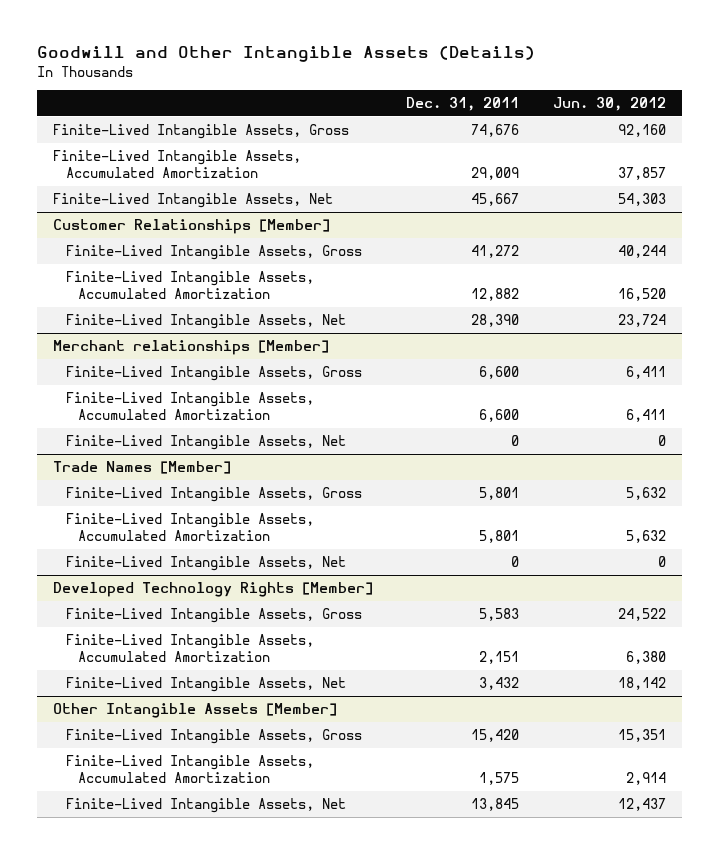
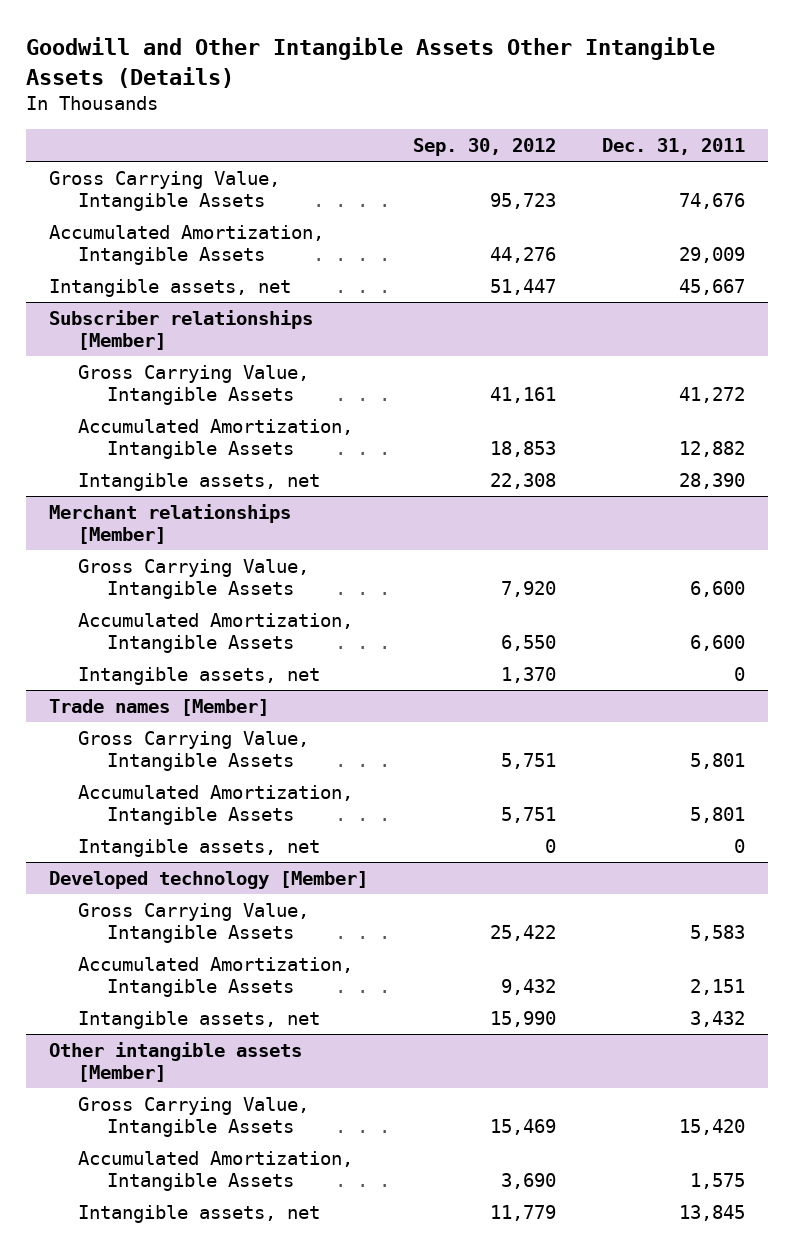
- Goodwill and Other Intangible Assets (Details)
+ Goodwill and Other Intangible Assets Other Intangible Assets (Details)
- | Dec. 31, 2011 | Jun. 30, 2012
+ | Sep. 30, 2012 | Dec. 31, 2011
- Finite-Lived Intangible Assets, Gross | 74,676 | 92,160
- Finite-Lived Intangible Assets, Accumulated Amortization | 29,009 | 37,857
- Finite-Lived Intangible Assets, Net | 45,667 | 54,303
- Customer Relationships [Member]
- Finite-Lived Intangible Assets, Gross | 41,272 | 40,244
- Finite-Lived Intangible Assets, Accumulated Amortization | 12,882 | 16,520
- Finite-Lived Intangible Assets, Net | 28,390 | 23,724
+ Gross Carrying Value, Intangible Assets | 95,723 | 74,676
+ Accumulated Amortization, Intangible Assets | 44,276 | 29,009
+ Intangible assets, net | 51,447 | 45,667
+ Subscriber relationships [Member]
+ Gross Carrying Value, Intangible Assets | 41,161 | 41,272
+ Accumulated Amortization, Intangible Assets | 18,853 | 12,882
+ Intangible assets, net | 22,308 | 28,390
@ Merchant relationships [Member]
- Finite-Lived Intangible Assets, Gross | 6,600 | 6,411
- Finite-Lived Intangible Assets, Accumulated Amortization | 6,600 | 6,411
- Finite-Lived Intangible Assets, Net | 0 | 0
- Trade Names [Member]
- Finite-Lived Intangible Assets, Gross | 5,801 | 5,632
- Finite-Lived Intangible Assets, Accumulated Amortization | 5,801 | 5,632
- Finite-Lived Intangible Assets, Net | 0 | 0
- Developed Technology Rights [Member]
- Finite-Lived Intangible Assets, Gross | 5,583 | 24,522
- Finite-Lived Intangible Assets, Accumulated Amortization | 2,151 | 6,380
- Finite-Lived Intangible Assets, Net | 3,432 | 18,142
- Other Intangible Assets [Member]
- Finite-Lived Intangible Assets, Gross | 15,420 | 15,351
- Finite-Lived Intangible Assets, Accumulated Amortization | 1,575 | 2,914
- Finite-Lived Intangible Assets, Net | 13,845 | 12,437
@ Merchant relationships [Member]
+ Gross Carrying Value, Intangible Assets | 7,920 | 6,600
+ Accumulated Amortization, Intangible Assets | 6,550 | 6,600
+ Intangible assets, net | 1,370 | 0
+ Trade names [Member]
+ Gross Carrying Value, Intangible Assets | 5,751 | 5,801
+ Accumulated Amortization, Intangible Assets | 5,751 | 5,801
+ Intangible assets, net | 0 | 0
+ Developed technology [Member]
+ Gross Carrying Value, Intangible Assets | 25,422 | 5,583
+ Accumulated Amortization, Intangible Assets | 9,432 | 2,151
+ Intangible assets, net | 15,990 | 3,432
+ Other intangible assets [Member]
+ Gross Carrying Value, Intangible Assets | 15,469 | 15,420
+ Accumulated Amortization, Intangible Assets | 3,690 | 1,575
+ Intangible assets, net | 11,779 | 13,845

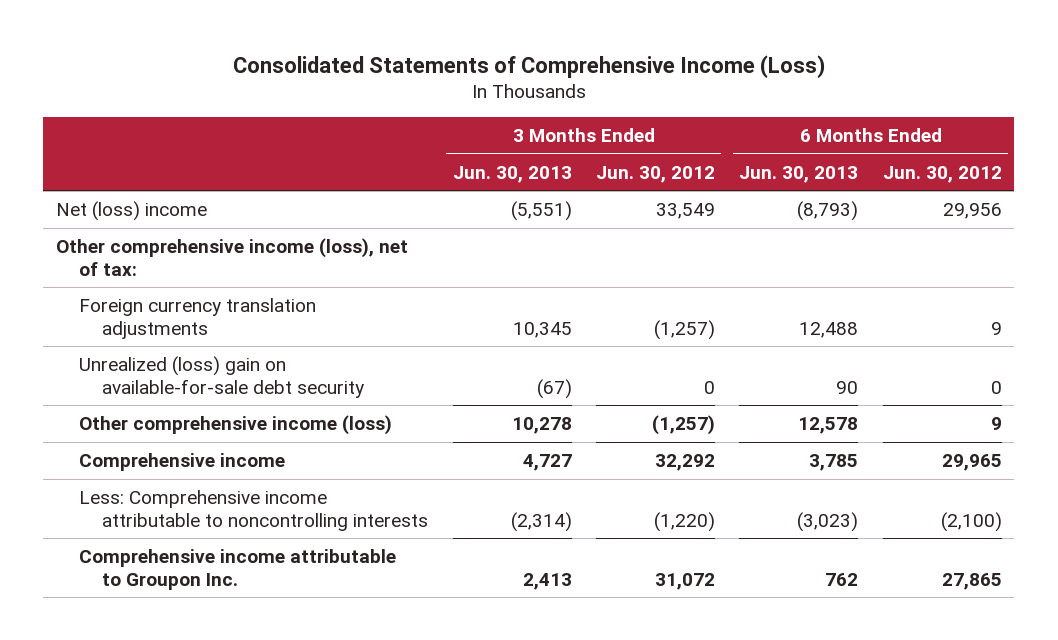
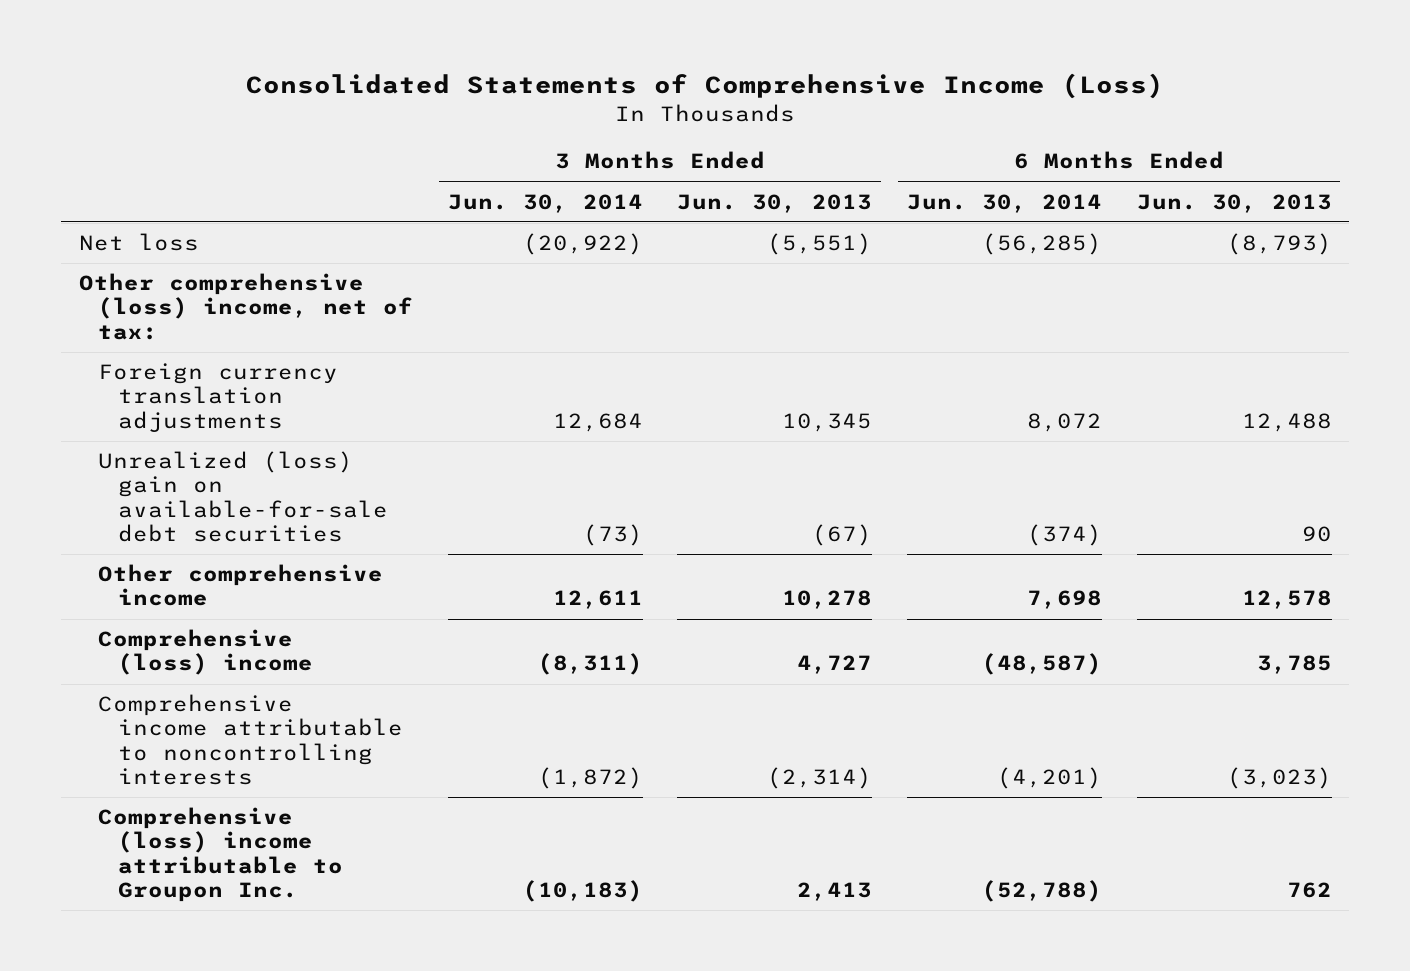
- | 3 Months Ended Jun. 30, 2013 | 3 Months Ended Jun. 30, 2012 | 6 Months Ended Jun. 30, 2013 | 6 Months Ended Jun. 30, 2012
+ | 3 Months Ended Jun. 30, 2014 | 3 Months Ended Jun. 30, 2013 | 6 Months Ended Jun. 30, 2014 | 6 Months Ended Jun. 30, 2013
- Net (loss) income | (5,551) | 33,549 | (8,793) | 29,956
- Other comprehensive income (loss), net of tax:
+ Net loss | (20,922) | (5,551) | (56,285) | (8,793)
+ Other comprehensive (loss) income, net of tax:
- Unrealized (loss) gain on available-for-sale debt security | (67) | 0 | 90 | 0
- Other comprehensive income (loss) | 10,278 | (1,257) | 12,578 | 9
- Comprehensive income | 4,727 | 32,292 | 3,785 | 29,965
- Less: Comprehensive income attributable to noncontrolling interests | (2,314) | (1,220) | (3,023) | (2,100)
- Comprehensive income attributable to Groupon Inc. | 2,413 | 31,072 | 762 | 27,865
+ Unrealized (loss) gain on available-for-sale debt securities | (73) | (67) | (374) | 90
+ Other comprehensive income | 12,611 | 10,278 | 7,698 | 12,578
+ Comprehensive (loss) income | (8,311) | 4,727 | (48,587) | 3,785
+ Comprehensive income attributable to noncontrolling interests | (1,872) | (2,314) | (4,201) | (3,023)
+ Comprehensive (loss) income attributable to Groupon Inc. | (10,183) | 2,413 | (52,788) | 762

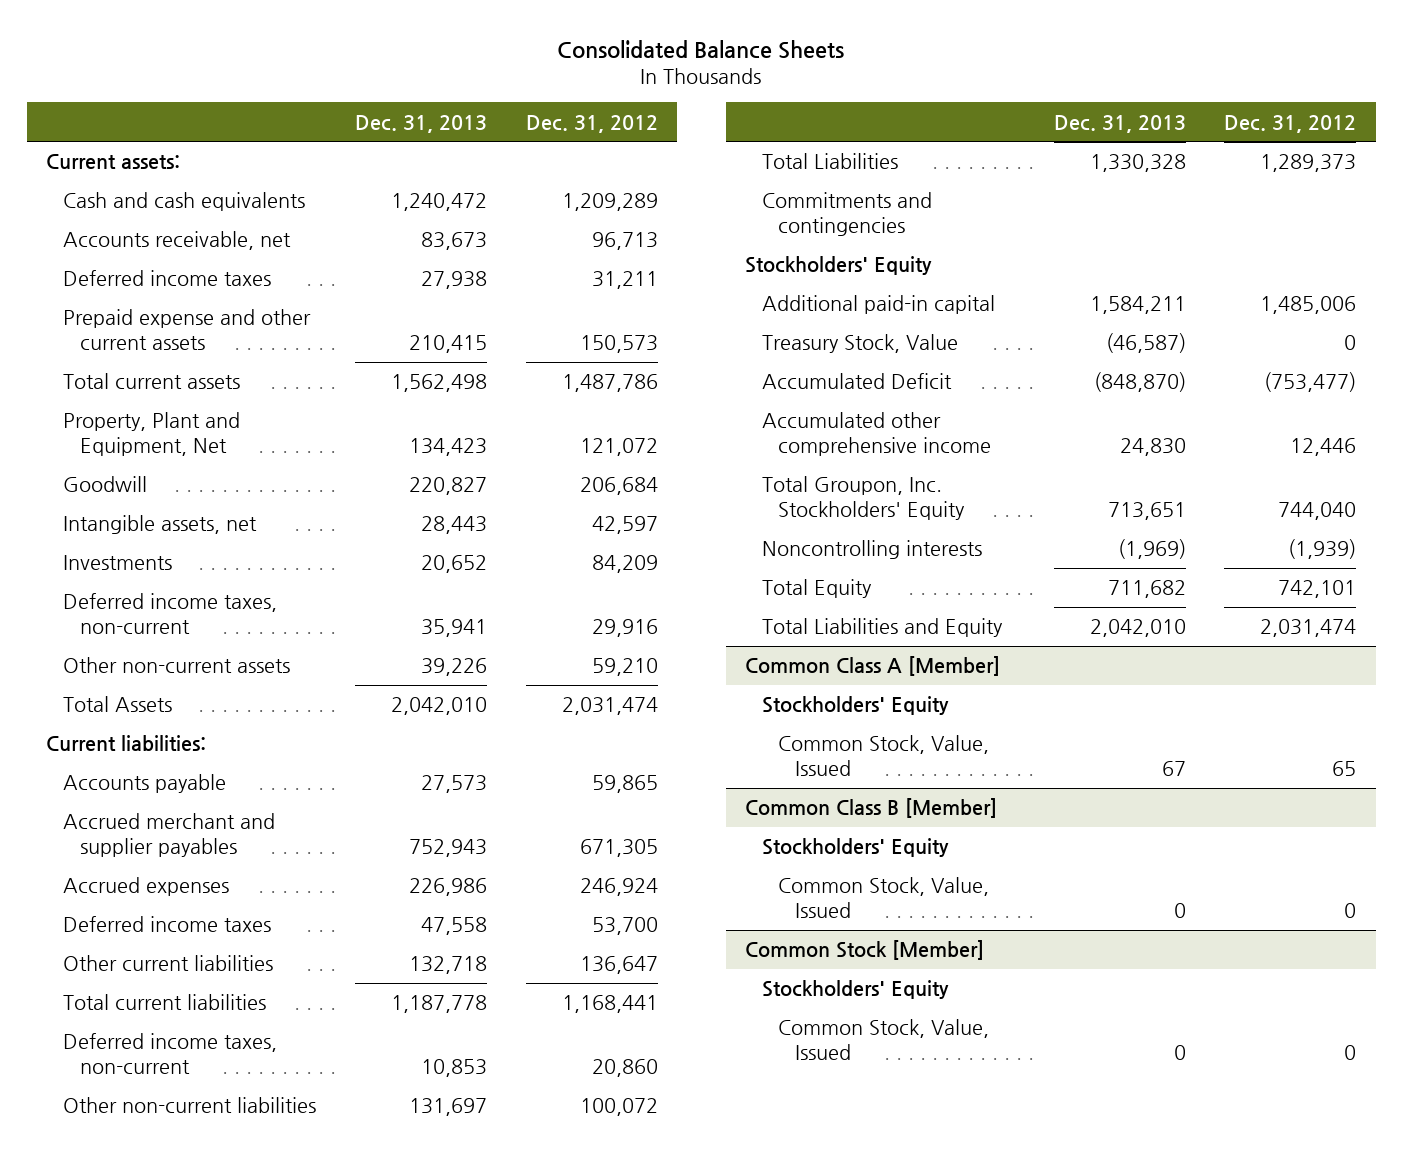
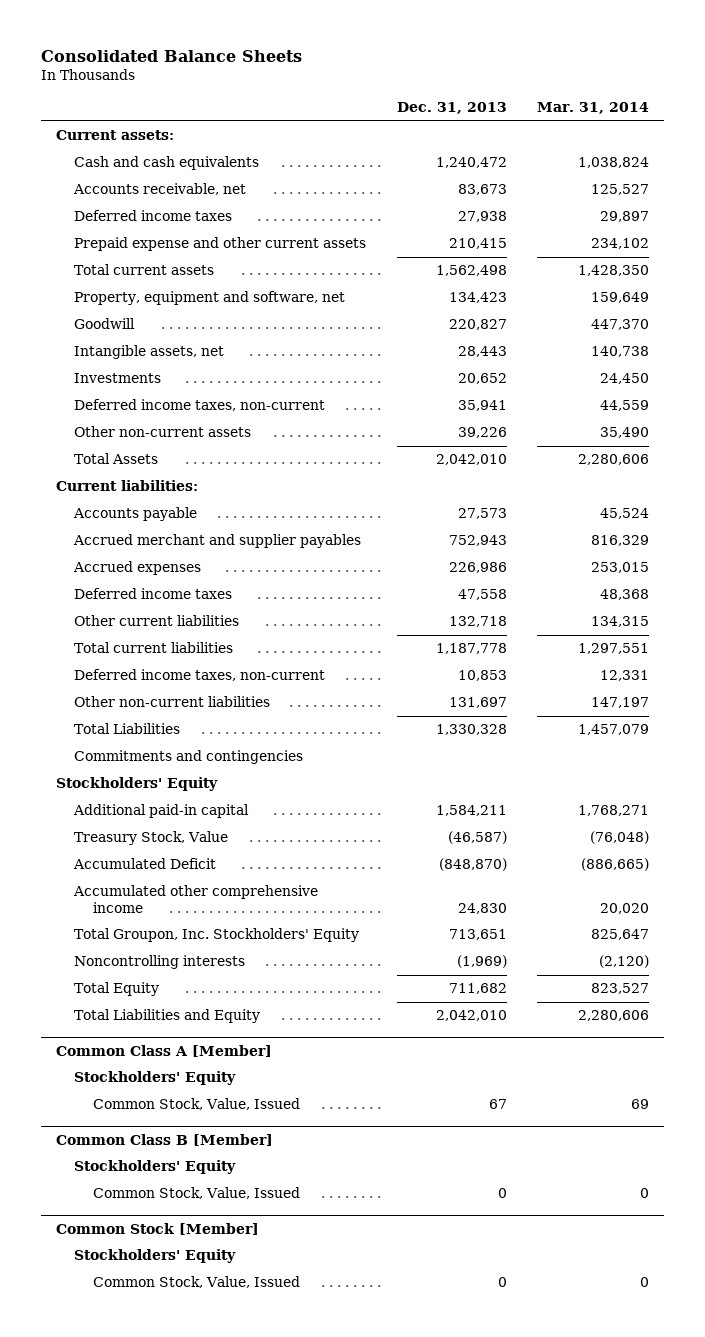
- | Dec. 31, 2013 | Dec. 31, 2012
+ | Dec. 31, 2013 | Mar. 31, 2014
- Property, Plant and Equipment, Net | 134,423 | 121,072
+ Property, equipment and software, net | 134,423 | 159,649

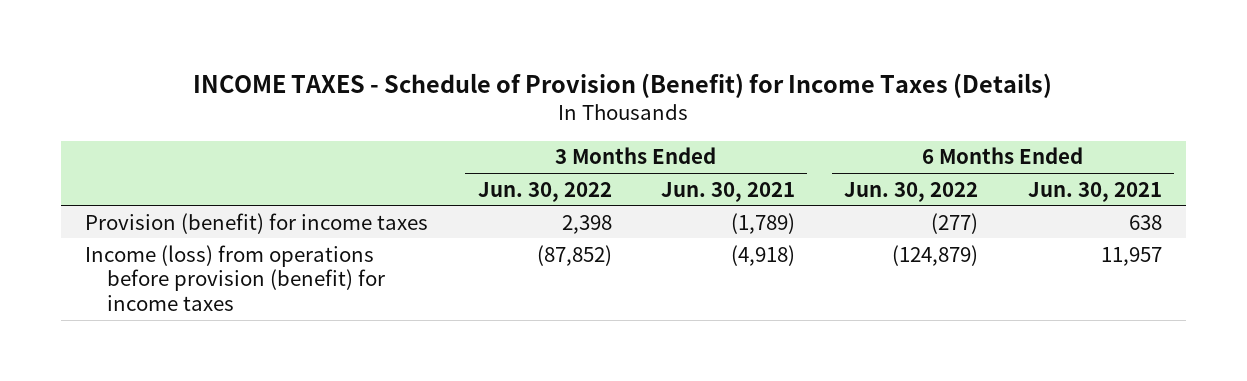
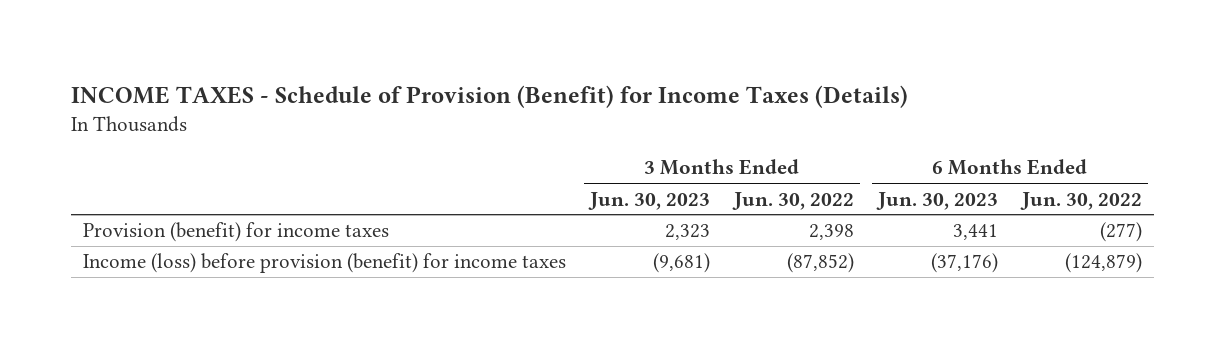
- | 3 Months Ended Jun. 30, 2022 | 3 Months Ended Jun. 30, 2021 | 6 Months Ended Jun. 30, 2022 | 6 Months Ended Jun. 30, 2021
+ | 3 Months Ended Jun. 30, 2023 | 3 Months Ended Jun. 30, 2022 | 6 Months Ended Jun. 30, 2023 | 6 Months Ended Jun. 30, 2022
- Income (loss) from operations before provision (benefit) for income taxes | (87,852) | (4,918) | (124,879) | 11,957
+ Income (loss) before provision (benefit) for income taxes | (9,681) | (87,852) | (37,176) | (124,879)

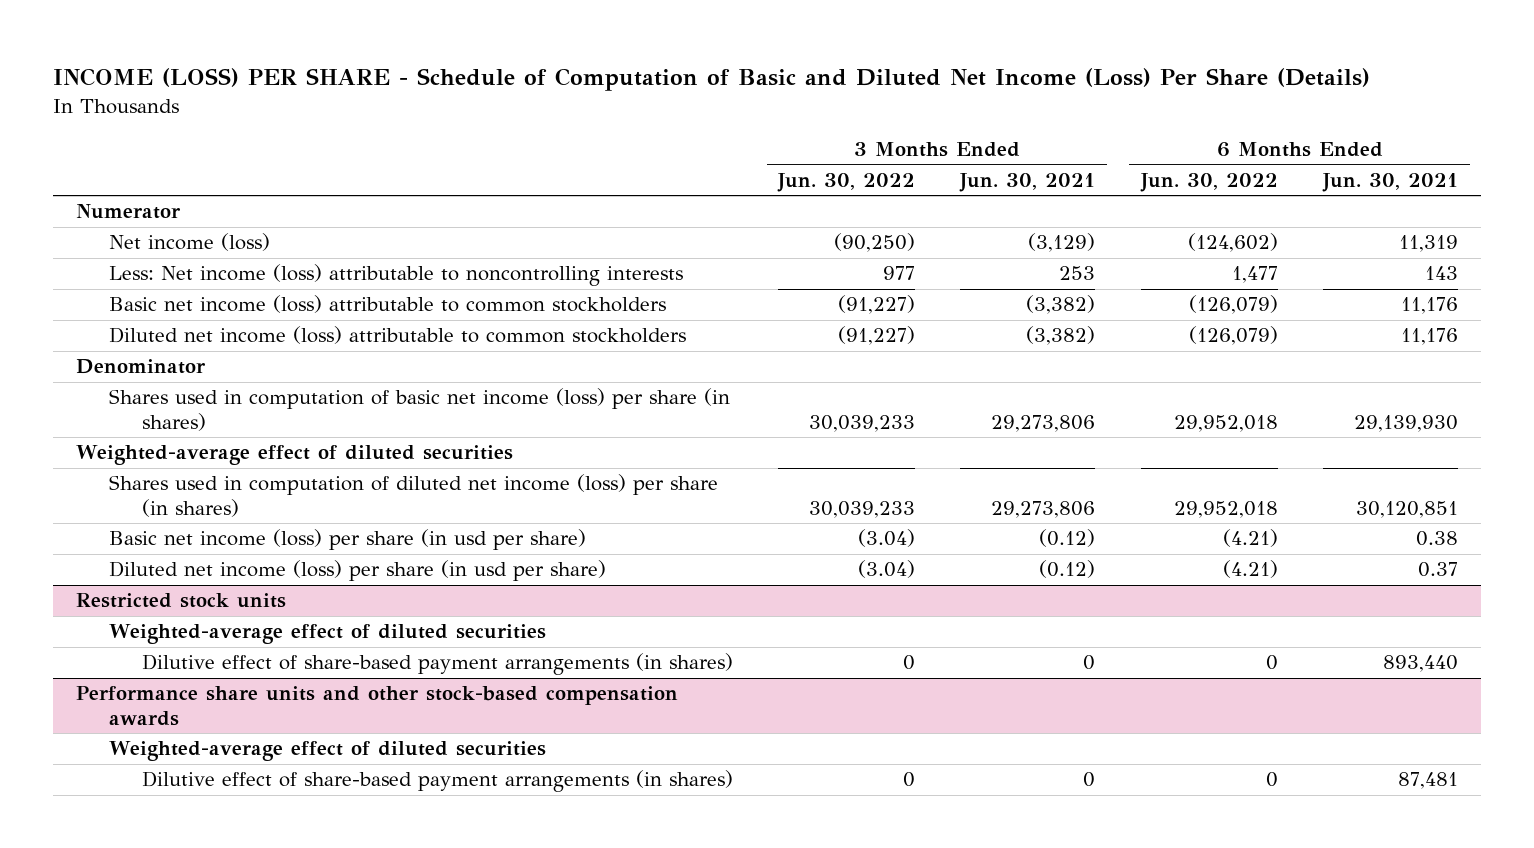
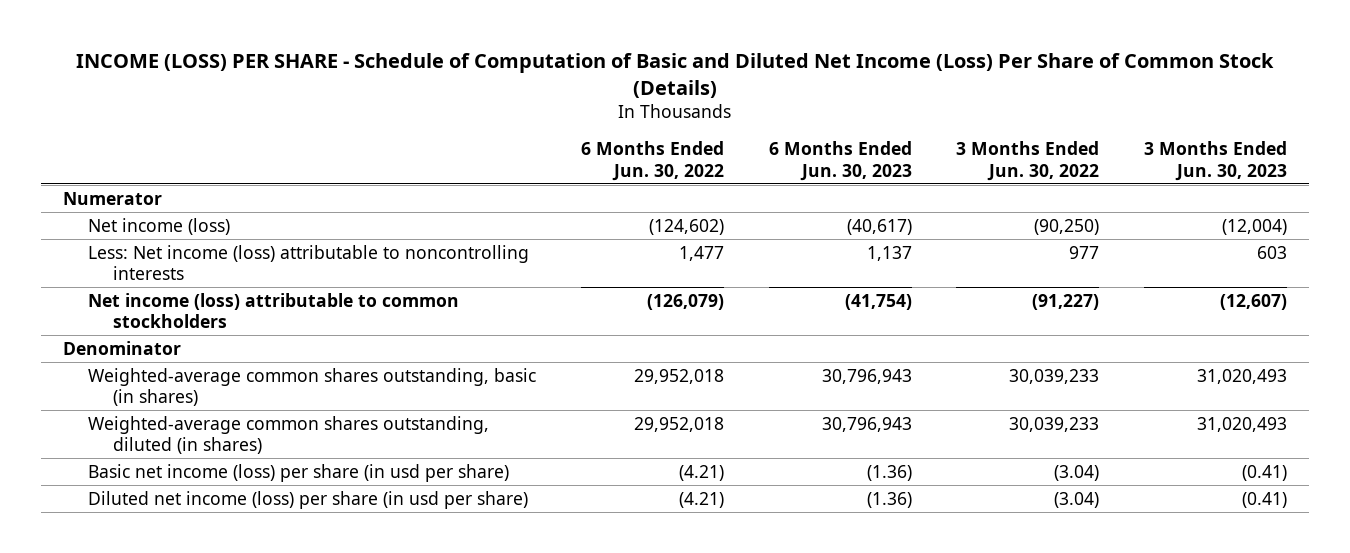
- INCOME (LOSS) PER SHARE - Schedule of Computation of Basic and Diluted Net Income (Loss) Per Share (Details)
+ INCOME (LOSS) PER SHARE - Schedule of Computation of Basic and Diluted Net Income (Loss) Per Share of Common Stock (Details)
- | 3 Months Ended Jun. 30, 2022 | 3 Months Ended Jun. 30, 2021 | 6 Months Ended Jun. 30, 2022 | 6 Months Ended Jun. 30, 2021
+ | 6 Months Ended Jun. 30, 2022 | 6 Months Ended Jun. 30, 2023 | 3 Months Ended Jun. 30, 2022 | 3 Months Ended Jun. 30, 2023
- Basic net income (loss) attributable to common stockholders | (91,227) | (3,382) | (126,079) | 11,176
- Diluted net income (loss) attributable to common stockholders | (91,227) | (3,382) | (126,079) | 11,176
+ Net income (loss) attributable to common stockholders | (126,079) | (41,754) | (91,227) | (12,607)
- Shares used in computation of basic net income (loss) per share (in shares) | 30,039,233 | 29,273,806 | 29,952,018 | 29,139,930
- Weighted-average effect of diluted securities
- Shares used in computation of diluted net income (loss) per share (in shares) | 30,039,233 | 29,273,806 | 29,952,018 | 30,120,851
+ Weighted-average common shares outstanding, basic (in shares) | 29,952,018 | 30,796,943 | 30,039,233 | 31,020,493
+ Weighted-average common shares outstanding, diluted (in shares) | 29,952,018 | 30,796,943 | 30,039,233 | 31,020,493
- Restricted stock units
- Weighted-average effect of diluted securities
- Dilutive effect of share-based payment arrangements (in shares) | 0 | 0 | 0 | 893,440
- Performance share units and other stock-based compensation awards
- Weighted-average effect of diluted securities
- Dilutive effect of share-based payment arrangements (in shares) | 0 | 0 | 0 | 87,481

